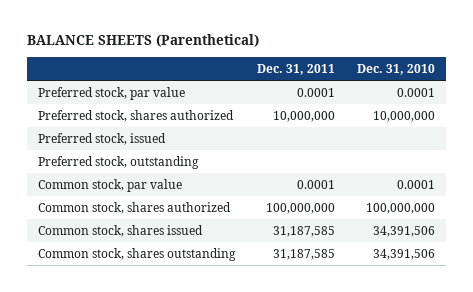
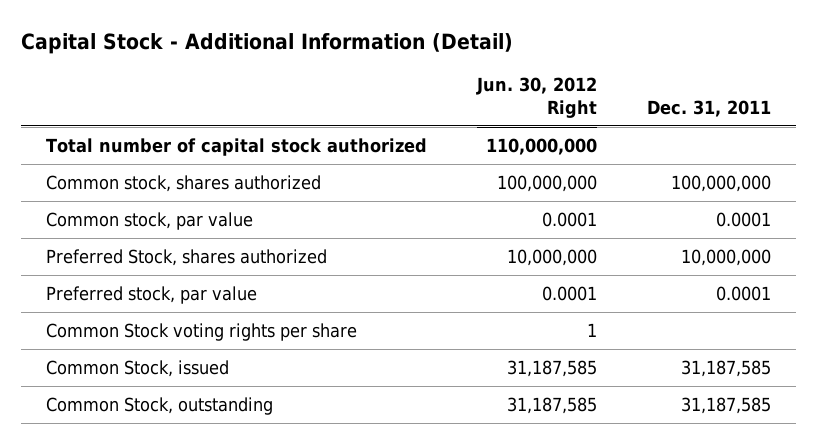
- BALANCE SHEETS (Parenthetical)
+ Capital Stock - Additional Information (Detail)
- | Dec. 31, 2011 | Dec. 31, 2010
+ | Jun. 30, 2012 Right | Dec. 31, 2011
- Preferred stock, shares authorized | 10,000,000 | 10,000,000
- Preferred stock, issued
- Preferred stock, outstanding
+ Total number of capital stock authorized | 110,000,000 |
- Common stock, shares issued | 31,187,585 | 34,391,506
- Common stock, shares outstanding | 31,187,585 | 34,391,506
moved down: Common stock, par value | 0.0001 | 0.0001
+ Preferred Stock, shares authorized | 10,000,000 | 10,000,000
moved down: Preferred stock, par value | 0.0001 | 0.0001
+ Common Stock voting rights per share | 1 |
+ Common Stock, issued | 31,187,585 | 31,187,585
+ Common Stock, outstanding | 31,187,585 | 31,187,585

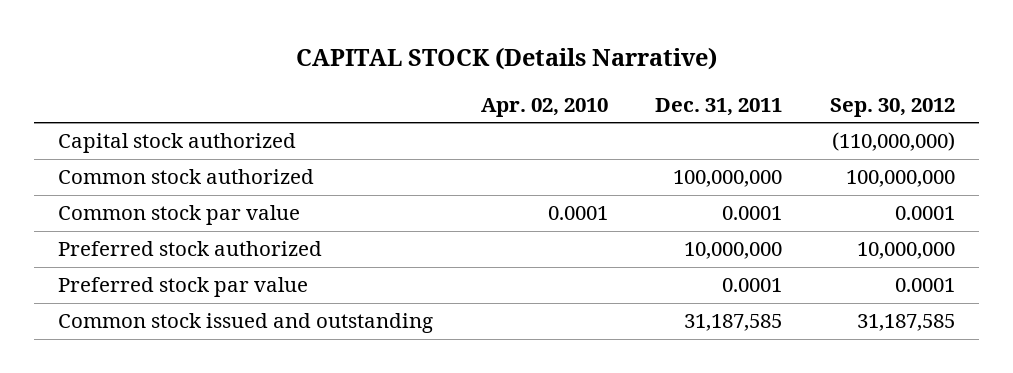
- Capital Stock - Additional Information (Detail)
+ CAPITAL STOCK (Details Narrative)
- | Jun. 30, 2012 Right | Dec. 31, 2011
+ | Apr. 02, 2010 | Dec. 31, 2011 | Sep. 30, 2012
- Total number of capital stock authorized | 110,000,000 |
- Common stock, shares authorized | 100,000,000 | 100,000,000
- Common stock, par value | 0.0001 | 0.0001
- Preferred Stock, shares authorized | 10,000,000 | 10,000,000
- Preferred stock, par value | 0.0001 | 0.0001
- Common Stock voting rights per share | 1 |
- Common Stock, issued | 31,187,585 | 31,187,585
- Common Stock, outstanding | 31,187,585 | 31,187,585
+ Capital stock authorized | | | (110,000,000)
+ Common stock authorized | | 100,000,000 | 100,000,000
+ Common stock par value | 0.0001 | 0.0001 | 0.0001
+ Preferred stock authorized | | 10,000,000 | 10,000,000
+ Preferred stock par value | | 0.0001 | 0.0001
+ Common stock issued and outstanding | | 31,187,585 | 31,187,585

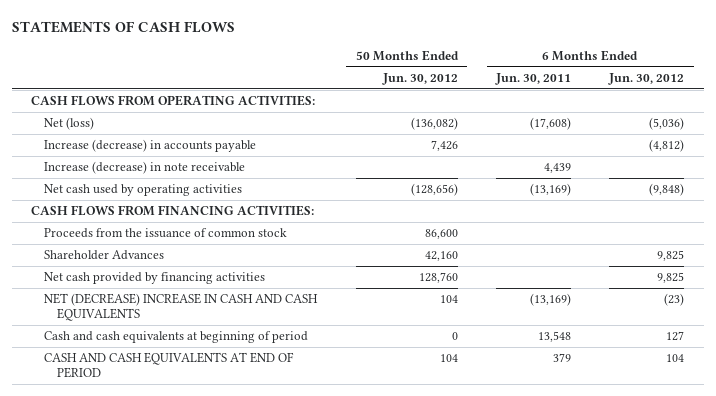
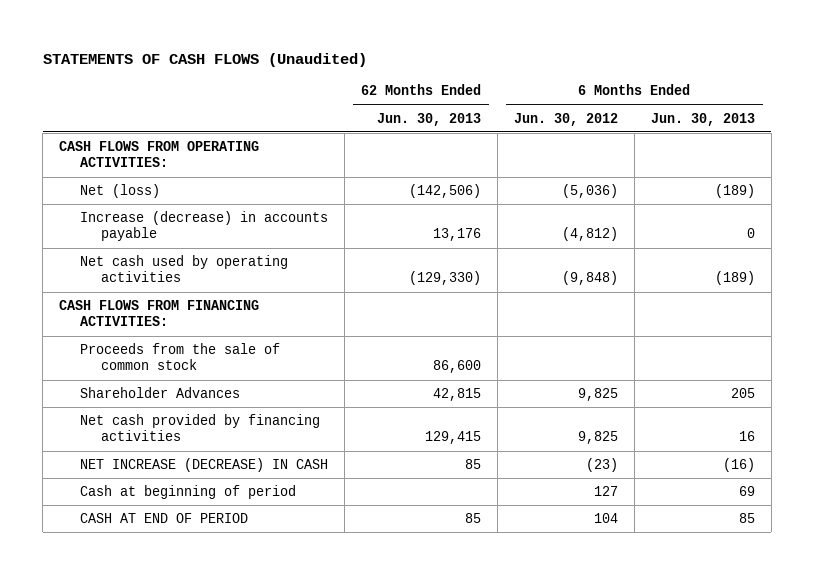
- STATEMENTS OF CASH FLOWS
+ STATEMENTS OF CASH FLOWS (Unaudited)
- | 50 Months Ended Jun. 30, 2012 | 6 Months Ended Jun. 30, 2011 | 6 Months Ended Jun. 30, 2012
+ | 62 Months Ended Jun. 30, 2013 | 6 Months Ended Jun. 30, 2012 | 6 Months Ended Jun. 30, 2013
- Increase (decrease) in note receivable | | 4,439 |
- Proceeds from the issuance of common stock | 86,600 | |
+ Proceeds from the sale of common stock | 86,600 | |
- NET (DECREASE) INCREASE IN CASH AND CASH EQUIVALENTS | 104 | (13,169) | (23)
- Cash and cash equivalents at beginning of period | 0 | 13,548 | 127
- CASH AND CASH EQUIVALENTS AT END OF PERIOD | 104 | 379 | 104
+ NET INCREASE (DECREASE) IN CASH | 85 | (23) | (16)
+ Cash at beginning of period | | 127 | 69
+ CASH AT END OF PERIOD | 85 | 104 | 85

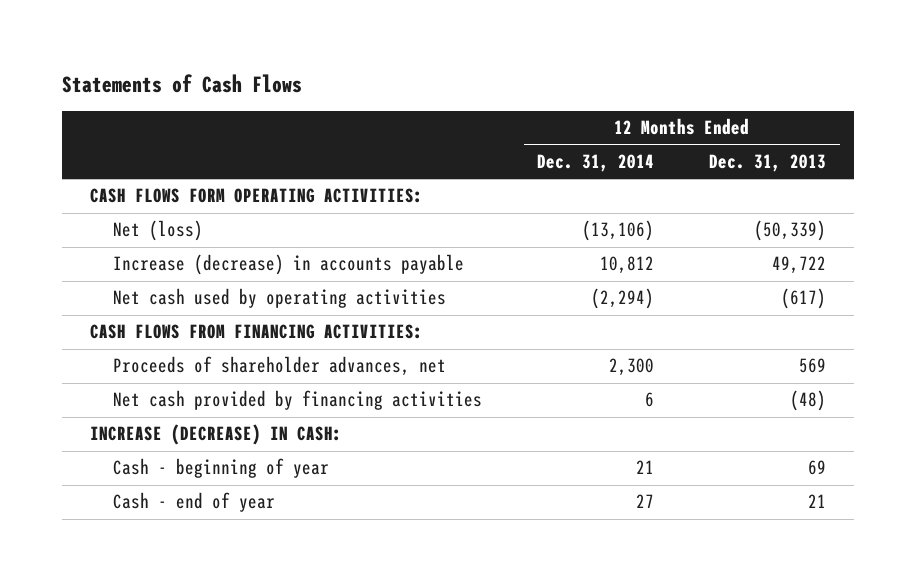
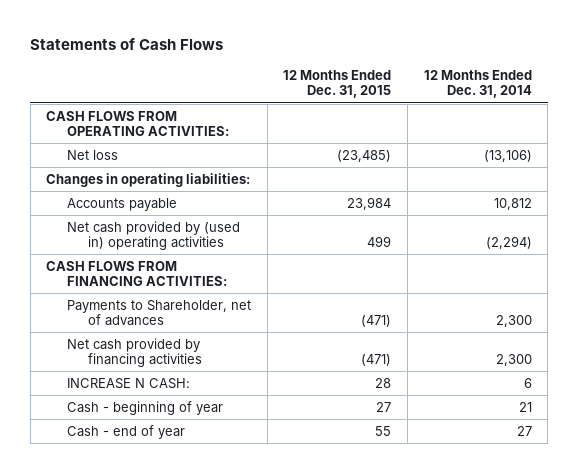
- | 12 Months Ended Dec. 31, 2014 | 12 Months Ended Dec. 31, 2013
+ | 12 Months Ended Dec. 31, 2015 | 12 Months Ended Dec. 31, 2014
- CASH FLOWS FORM OPERATING ACTIVITIES:
- Net (loss) | (13,106) | (50,339)
- Increase (decrease) in accounts payable | 10,812 | 49,722
- Net cash used by operating activities | (2,294) | (617)
+ CASH FLOWS FROM OPERATING ACTIVITIES:
+ Net loss | (23,485) | (13,106)
+ Changes in operating liabilities:
+ Accounts payable | 23,984 | 10,812
+ Net cash provided by (used in) operating activities | 499 | (2,294)
- Proceeds of shareholder advances, net | 2,300 | 569
- Net cash provided by financing activities | 6 | (48)
- INCREASE (DECREASE) IN CASH:
+ Payments to Shareholder, net of advances | (471) | 2,300
+ Net cash provided by financing activities | (471) | 2,300
+ INCREASE N CASH: | 28 | 6

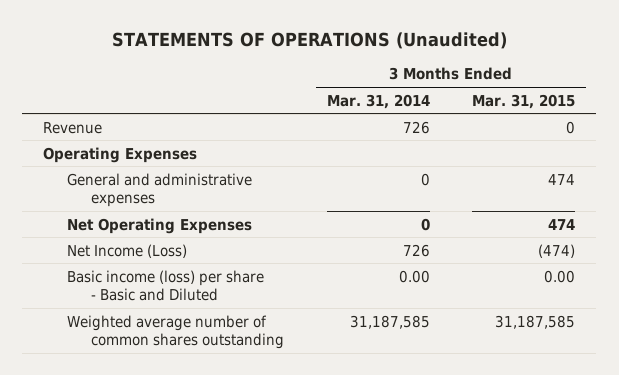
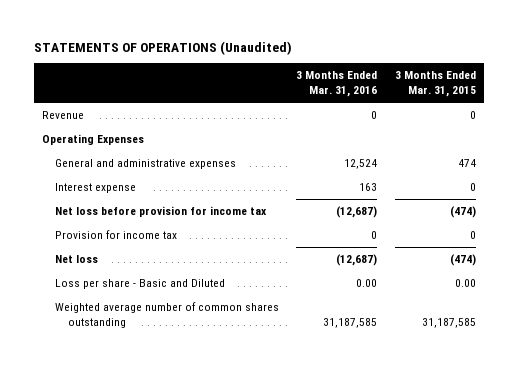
- | 3 Months Ended Mar. 31, 2014 | 3 Months Ended Mar. 31, 2015
+ | 3 Months Ended Mar. 31, 2016 | 3 Months Ended Mar. 31, 2015
- Net Operating Expenses | 0 | 474
- Net Income (Loss) | 726 | (474)
- Basic income (loss) per share - Basic and Diluted | 0.00 | 0.00
+ Interest expense | 163 | 0
+ Net loss before provision for income tax | (12,687) | (474)
+ Provision for income tax | 0 | 0
+ Net loss | (12,687) | (474)
+ Loss per share - Basic and Diluted | 0.00 | 0.00

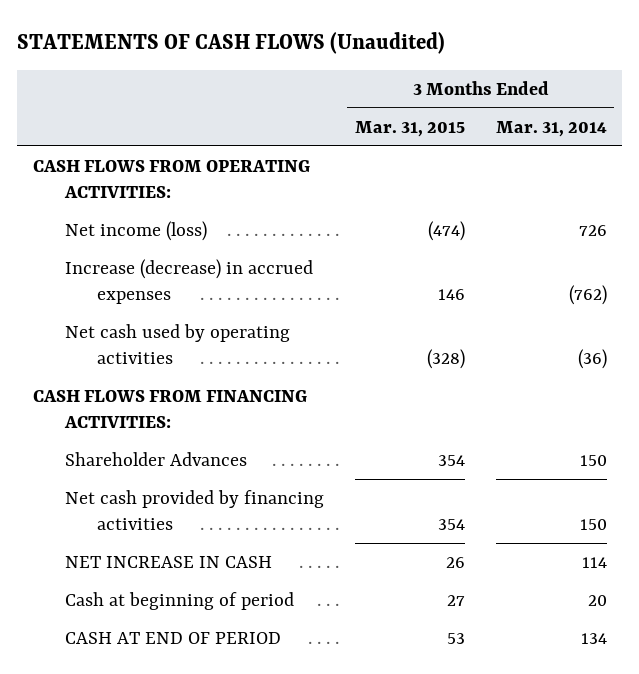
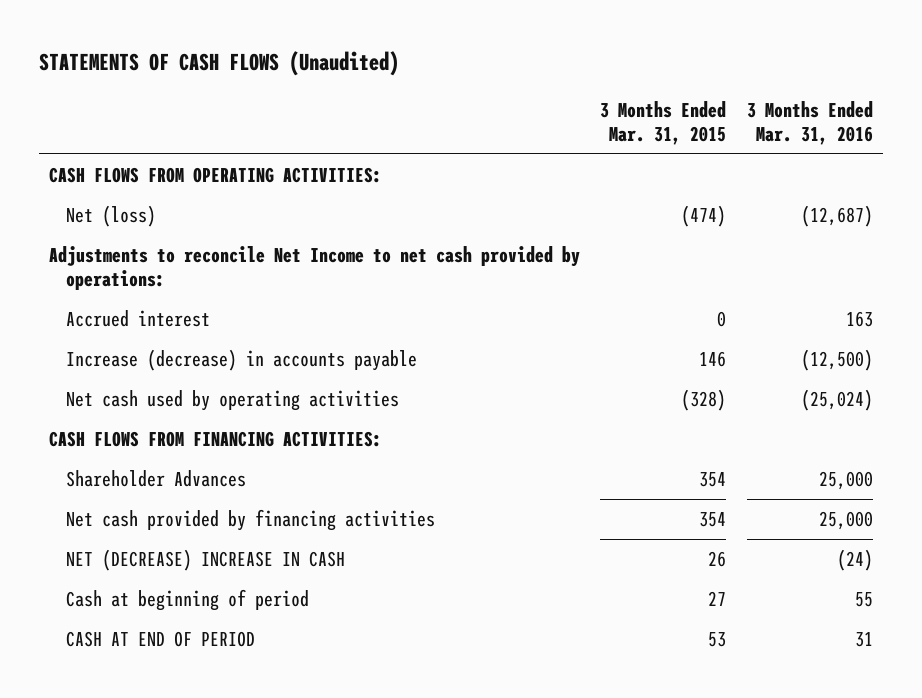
- | 3 Months Ended Mar. 31, 2015 | 3 Months Ended Mar. 31, 2014
+ | 3 Months Ended Mar. 31, 2015 | 3 Months Ended Mar. 31, 2016
- Net income (loss) | (474) | 726
- Increase (decrease) in accrued expenses | 146 | (762)
+ Net (loss) | (474) | (12,687)
+ Adjustments to reconcile Net Income to net cash provided by operations:
+ Accrued interest | 0 | 163
+ Increase (decrease) in accounts payable | 146 | (12,500)
- NET INCREASE IN CASH | 26 | 114
+ NET (DECREASE) INCREASE IN CASH | 26 | (24)

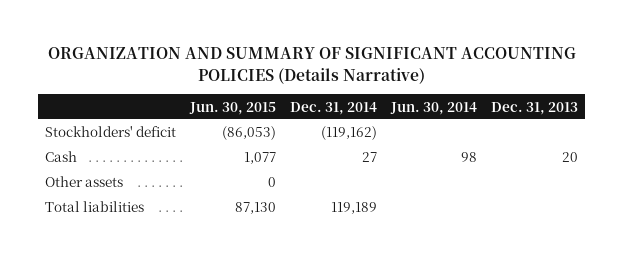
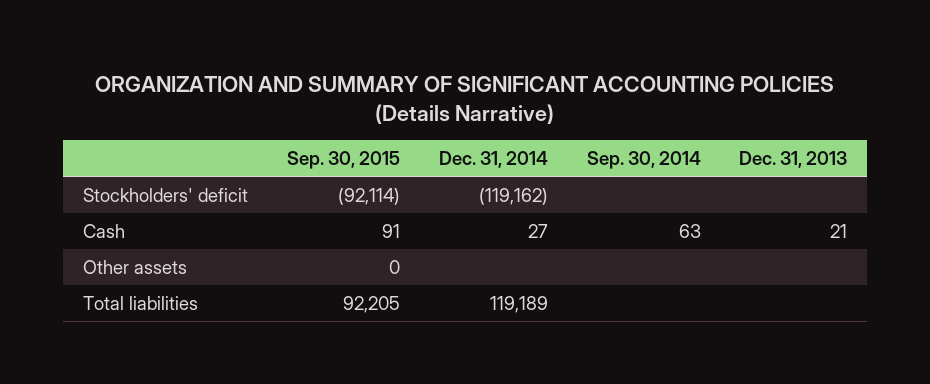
- | Jun. 30, 2015 | Dec. 31, 2014 | Jun. 30, 2014 | Dec. 31, 2013
+ | Sep. 30, 2015 | Dec. 31, 2014 | Sep. 30, 2014 | Dec. 31, 2013
- Cash | 1,077 | 27 | 98 | 20
+ Cash | 91 | 27 | 63 | 21

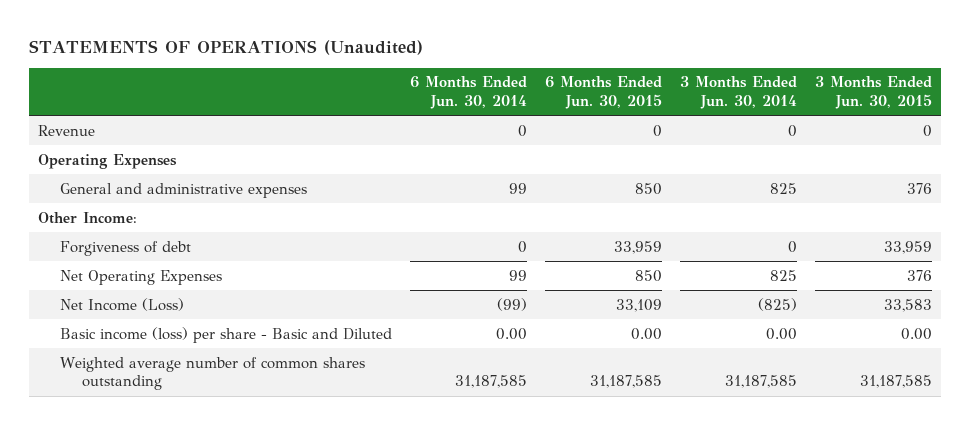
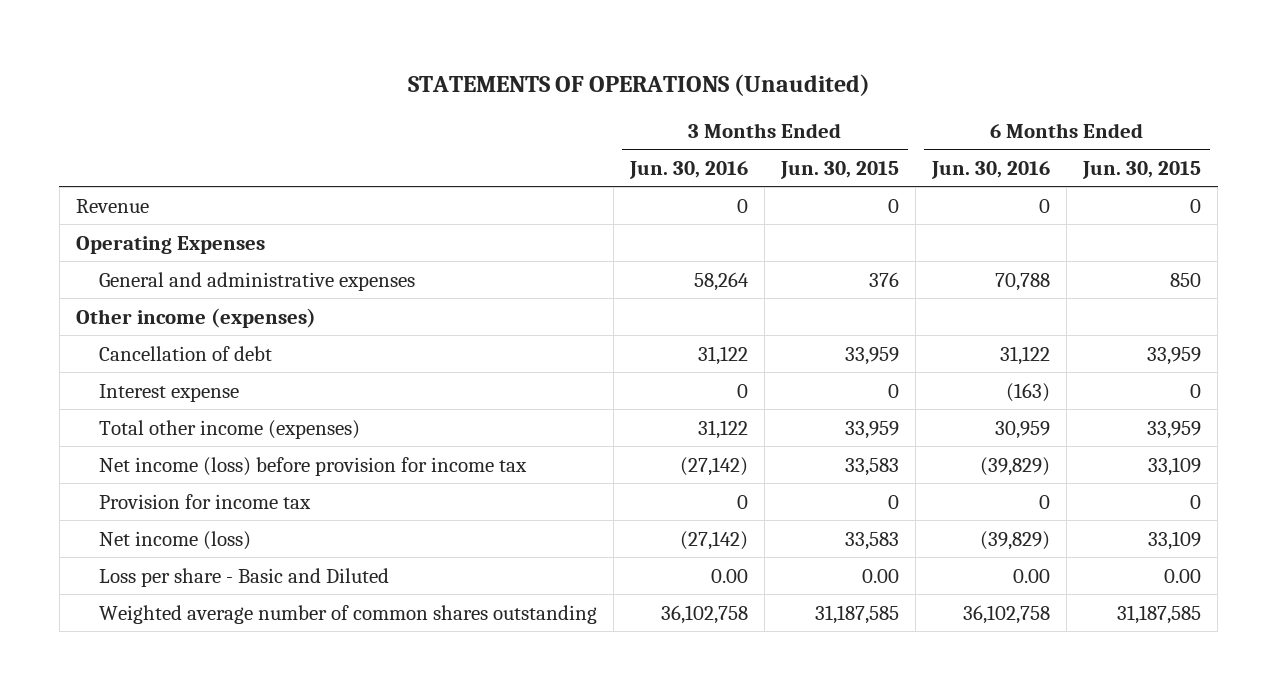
- | 6 Months Ended Jun. 30, 2014 | 6 Months Ended Jun. 30, 2015 | 3 Months Ended Jun. 30, 2014 | 3 Months Ended Jun. 30, 2015
+ | 3 Months Ended Jun. 30, 2016 | 3 Months Ended Jun. 30, 2015 | 6 Months Ended Jun. 30, 2016 | 6 Months Ended Jun. 30, 2015
- Other Income:
- Forgiveness of debt | 0 | 33,959 | 0 | 33,959
- Net Operating Expenses | 99 | 850 | 825 | 376
- Net Income (Loss) | (99) | 33,109 | (825) | 33,583
- Basic income (loss) per share - Basic and Diluted | 0.00 | 0.00 | 0.00 | 0.00
+ Other income (expenses)
+ Cancellation of debt | 31,122 | 33,959 | 31,122 | 33,959
+ Interest expense | 0 | 0 | (163) | 0
+ Total other income (expenses) | 31,122 | 33,959 | 30,959 | 33,959
+ Net income (loss) before provision for income tax | (27,142) | 33,583 | (39,829) | 33,109
+ Provision for income tax | 0 | 0 | 0 | 0
+ Net income (loss) | (27,142) | 33,583 | (39,829) | 33,109
+ Loss per share - Basic and Diluted | 0.00 | 0.00 | 0.00 | 0.00

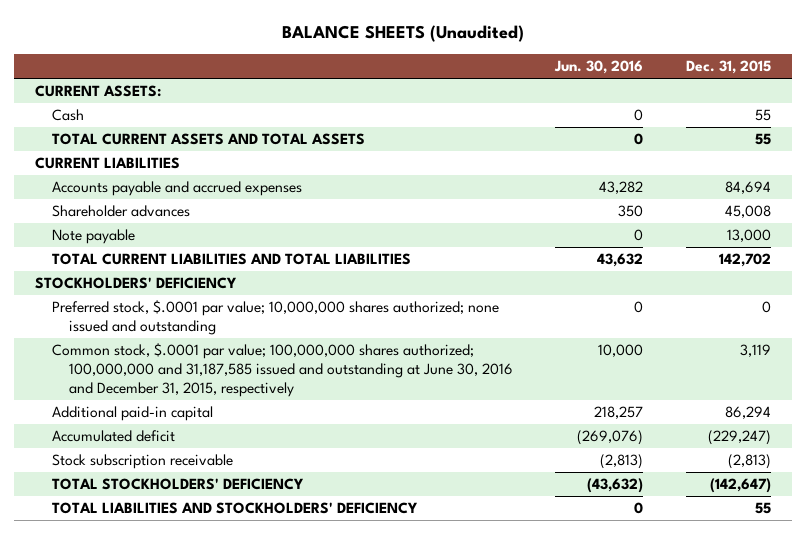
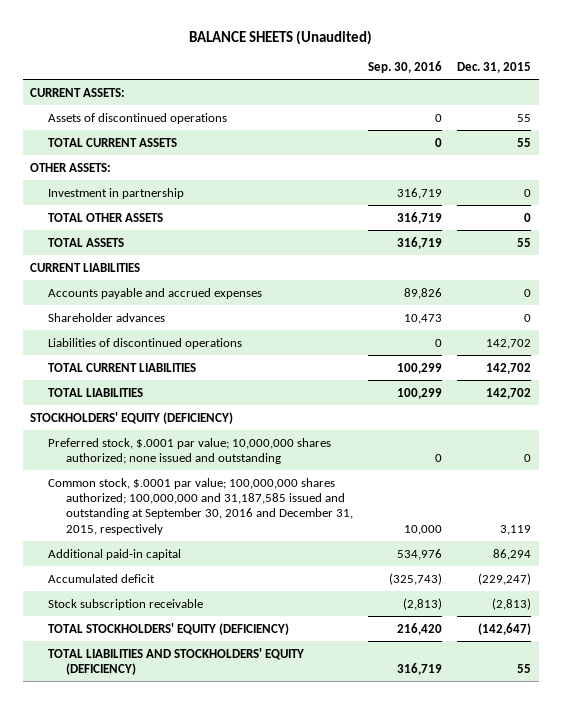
- | Jun. 30, 2016 | Dec. 31, 2015
+ | Sep. 30, 2016 | Dec. 31, 2015
- Cash | 0 | 55
- TOTAL CURRENT ASSETS AND TOTAL ASSETS | 0 | 55
+ Assets of discontinued operations | 0 | 55
+ TOTAL CURRENT ASSETS | 0 | 55
+ OTHER ASSETS:
+ Investment in partnership | 316,719 | 0
+ TOTAL OTHER ASSETS | 316,719 | 0
+ TOTAL ASSETS | 316,719 | 55
- Accounts payable and accrued expenses | 43,282 | 84,694
- Shareholder advances | 350 | 45,008
- Note payable | 0 | 13,000
- TOTAL CURRENT LIABILITIES AND TOTAL LIABILITIES | 43,632 | 142,702
- STOCKHOLDERS' DEFICIENCY
+ Accounts payable and accrued expenses | 89,826 | 0
+ Shareholder advances | 10,473 | 0
+ Liabilities of discontinued operations | 0 | 142,702
+ TOTAL CURRENT LIABILITIES | 100,299 | 142,702
+ TOTAL LIABILITIES | 100,299 | 142,702
+ STOCKHOLDERS' EQUITY (DEFICIENCY)
- Common stock, $.0001 par value; 100,000,000 shares authorized; 100,000,000 and 31,187,585 issued and outstanding at June 30, 2016 and December 31, 2015, respectively | 10,000 | 3,119
+ Common stock, $.0001 par value; 100,000,000 shares authorized; 100,000,000 and 31,187,585 issued and outstanding at September 30, 2016 and December 31, 2015, respectively | 10,000 | 3,119
- TOTAL STOCKHOLDERS' DEFICIENCY | (43,632) | (142,647)
- TOTAL LIABILITIES AND STOCKHOLDERS' DEFICIENCY | 0 | 55
+ TOTAL STOCKHOLDERS' EQUITY (DEFICIENCY) | 216,420 | (142,647)
+ TOTAL LIABILITIES AND STOCKHOLDERS' EQUITY (DEFICIENCY) | 316,719 | 55

